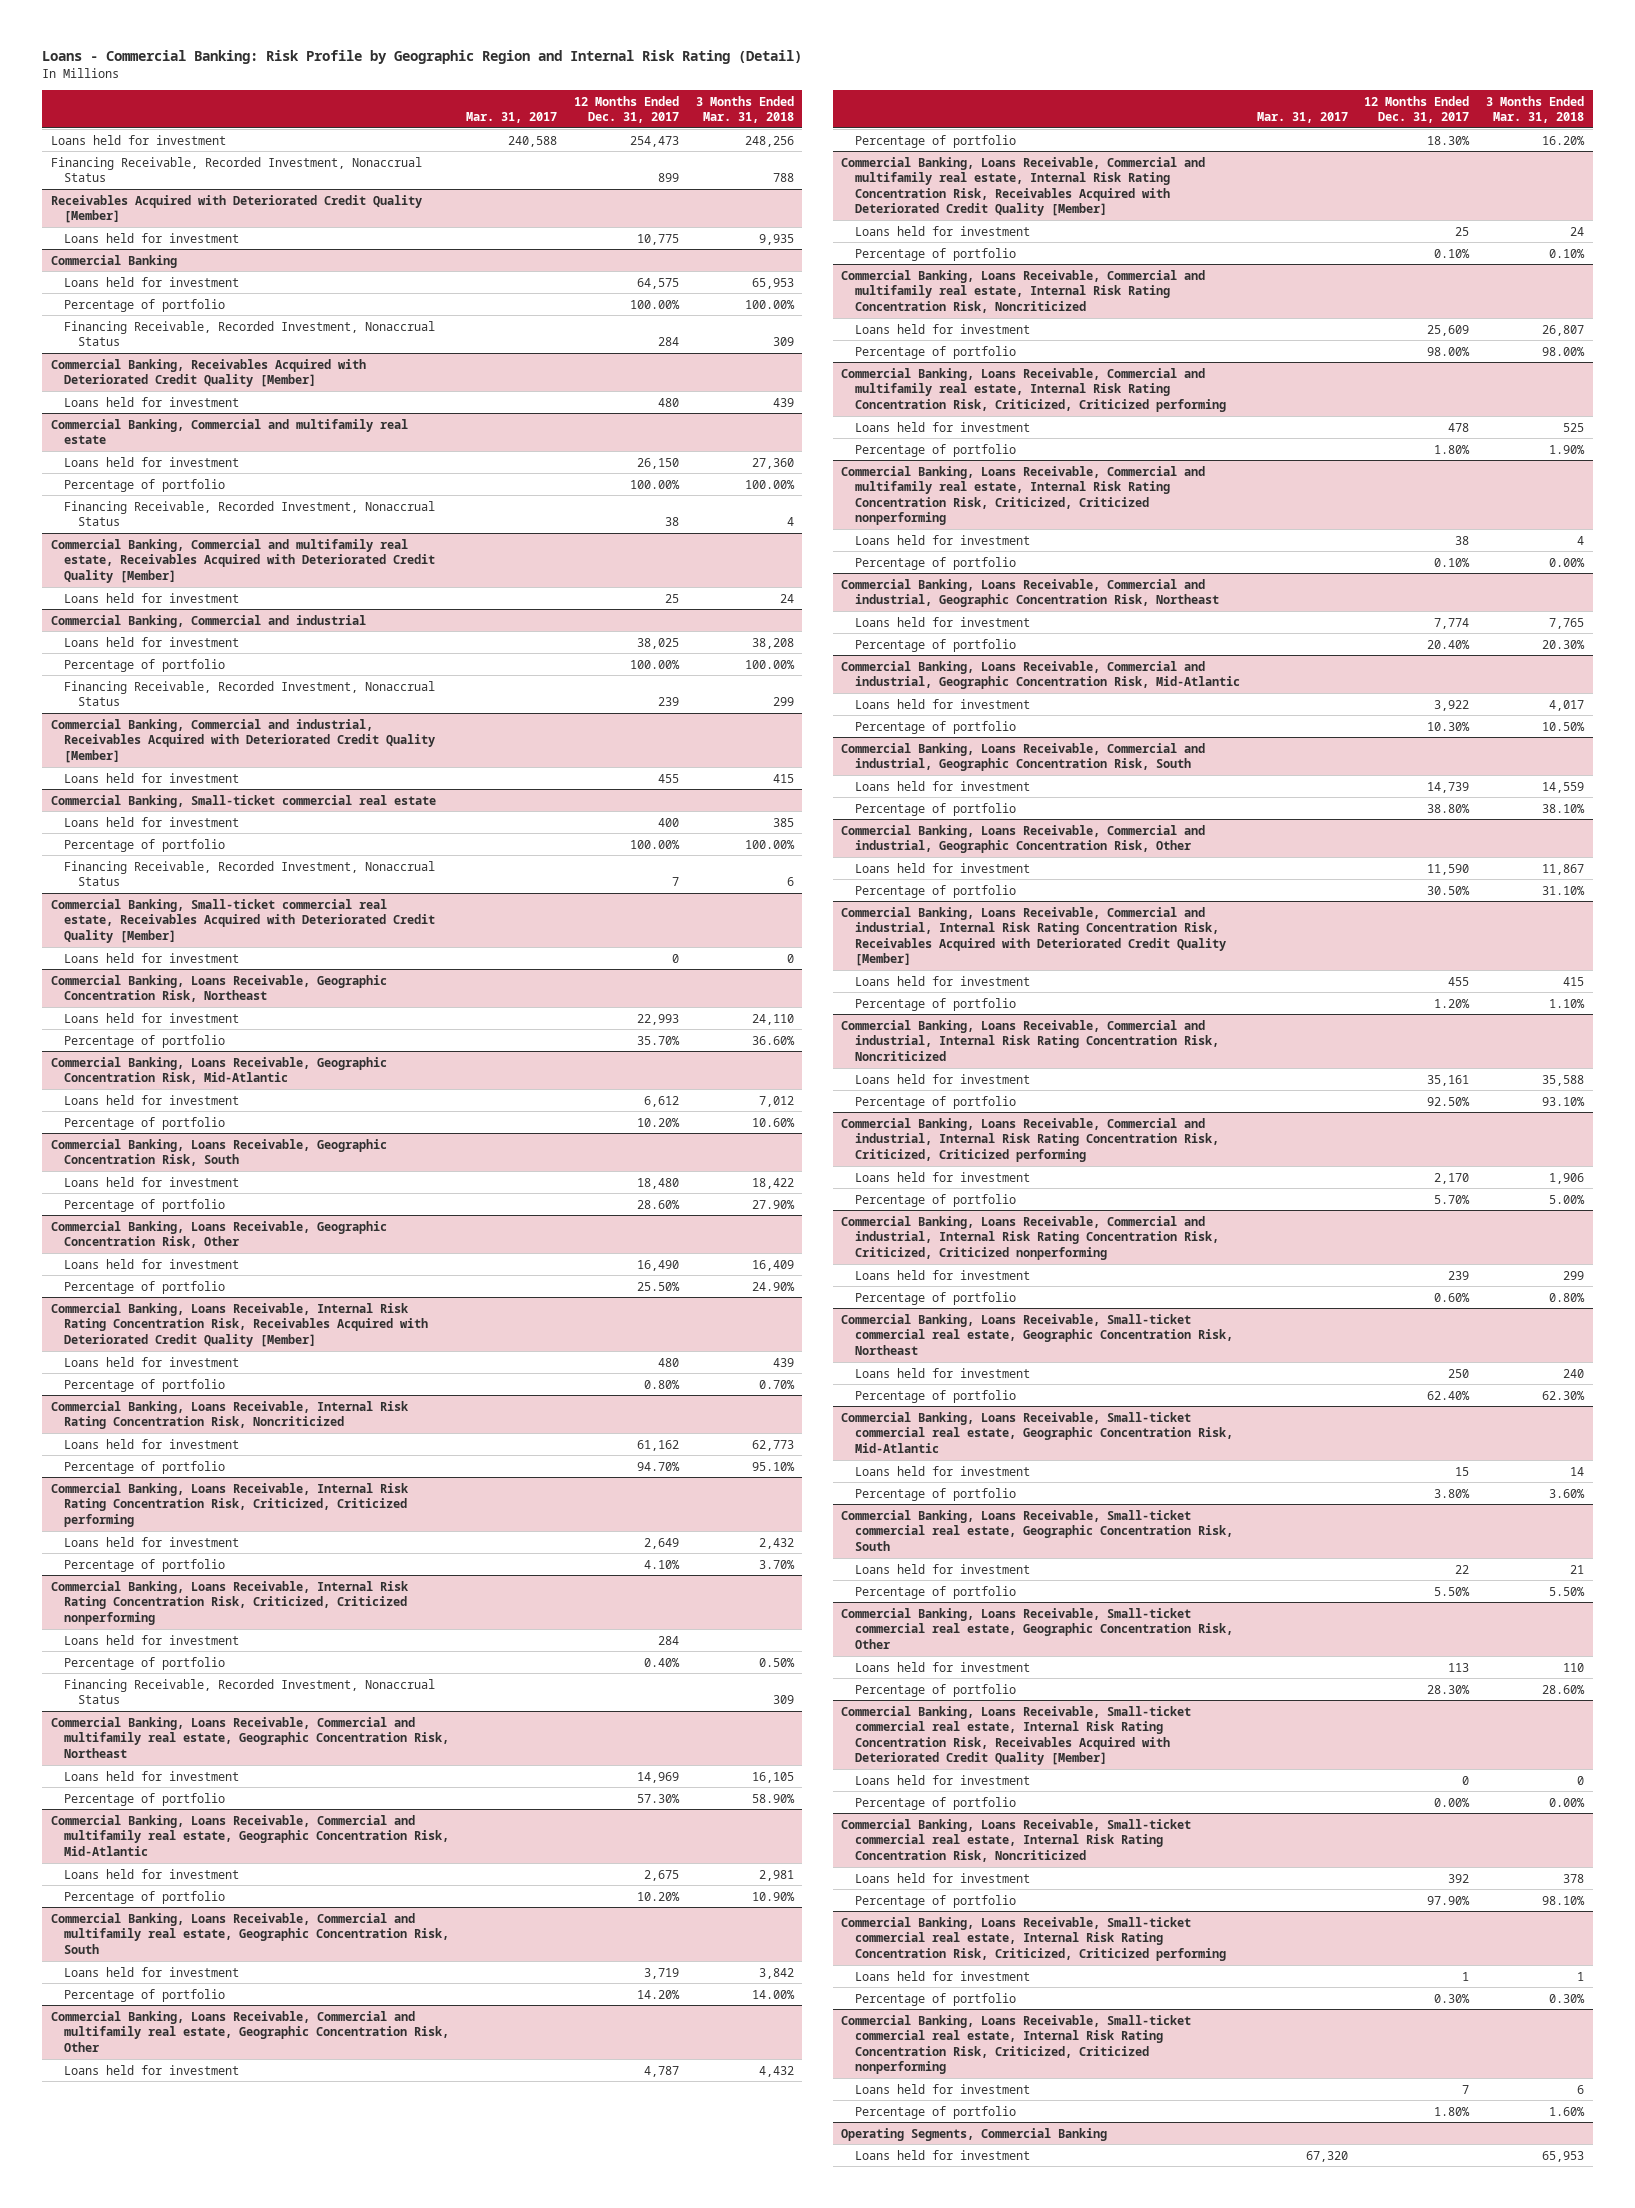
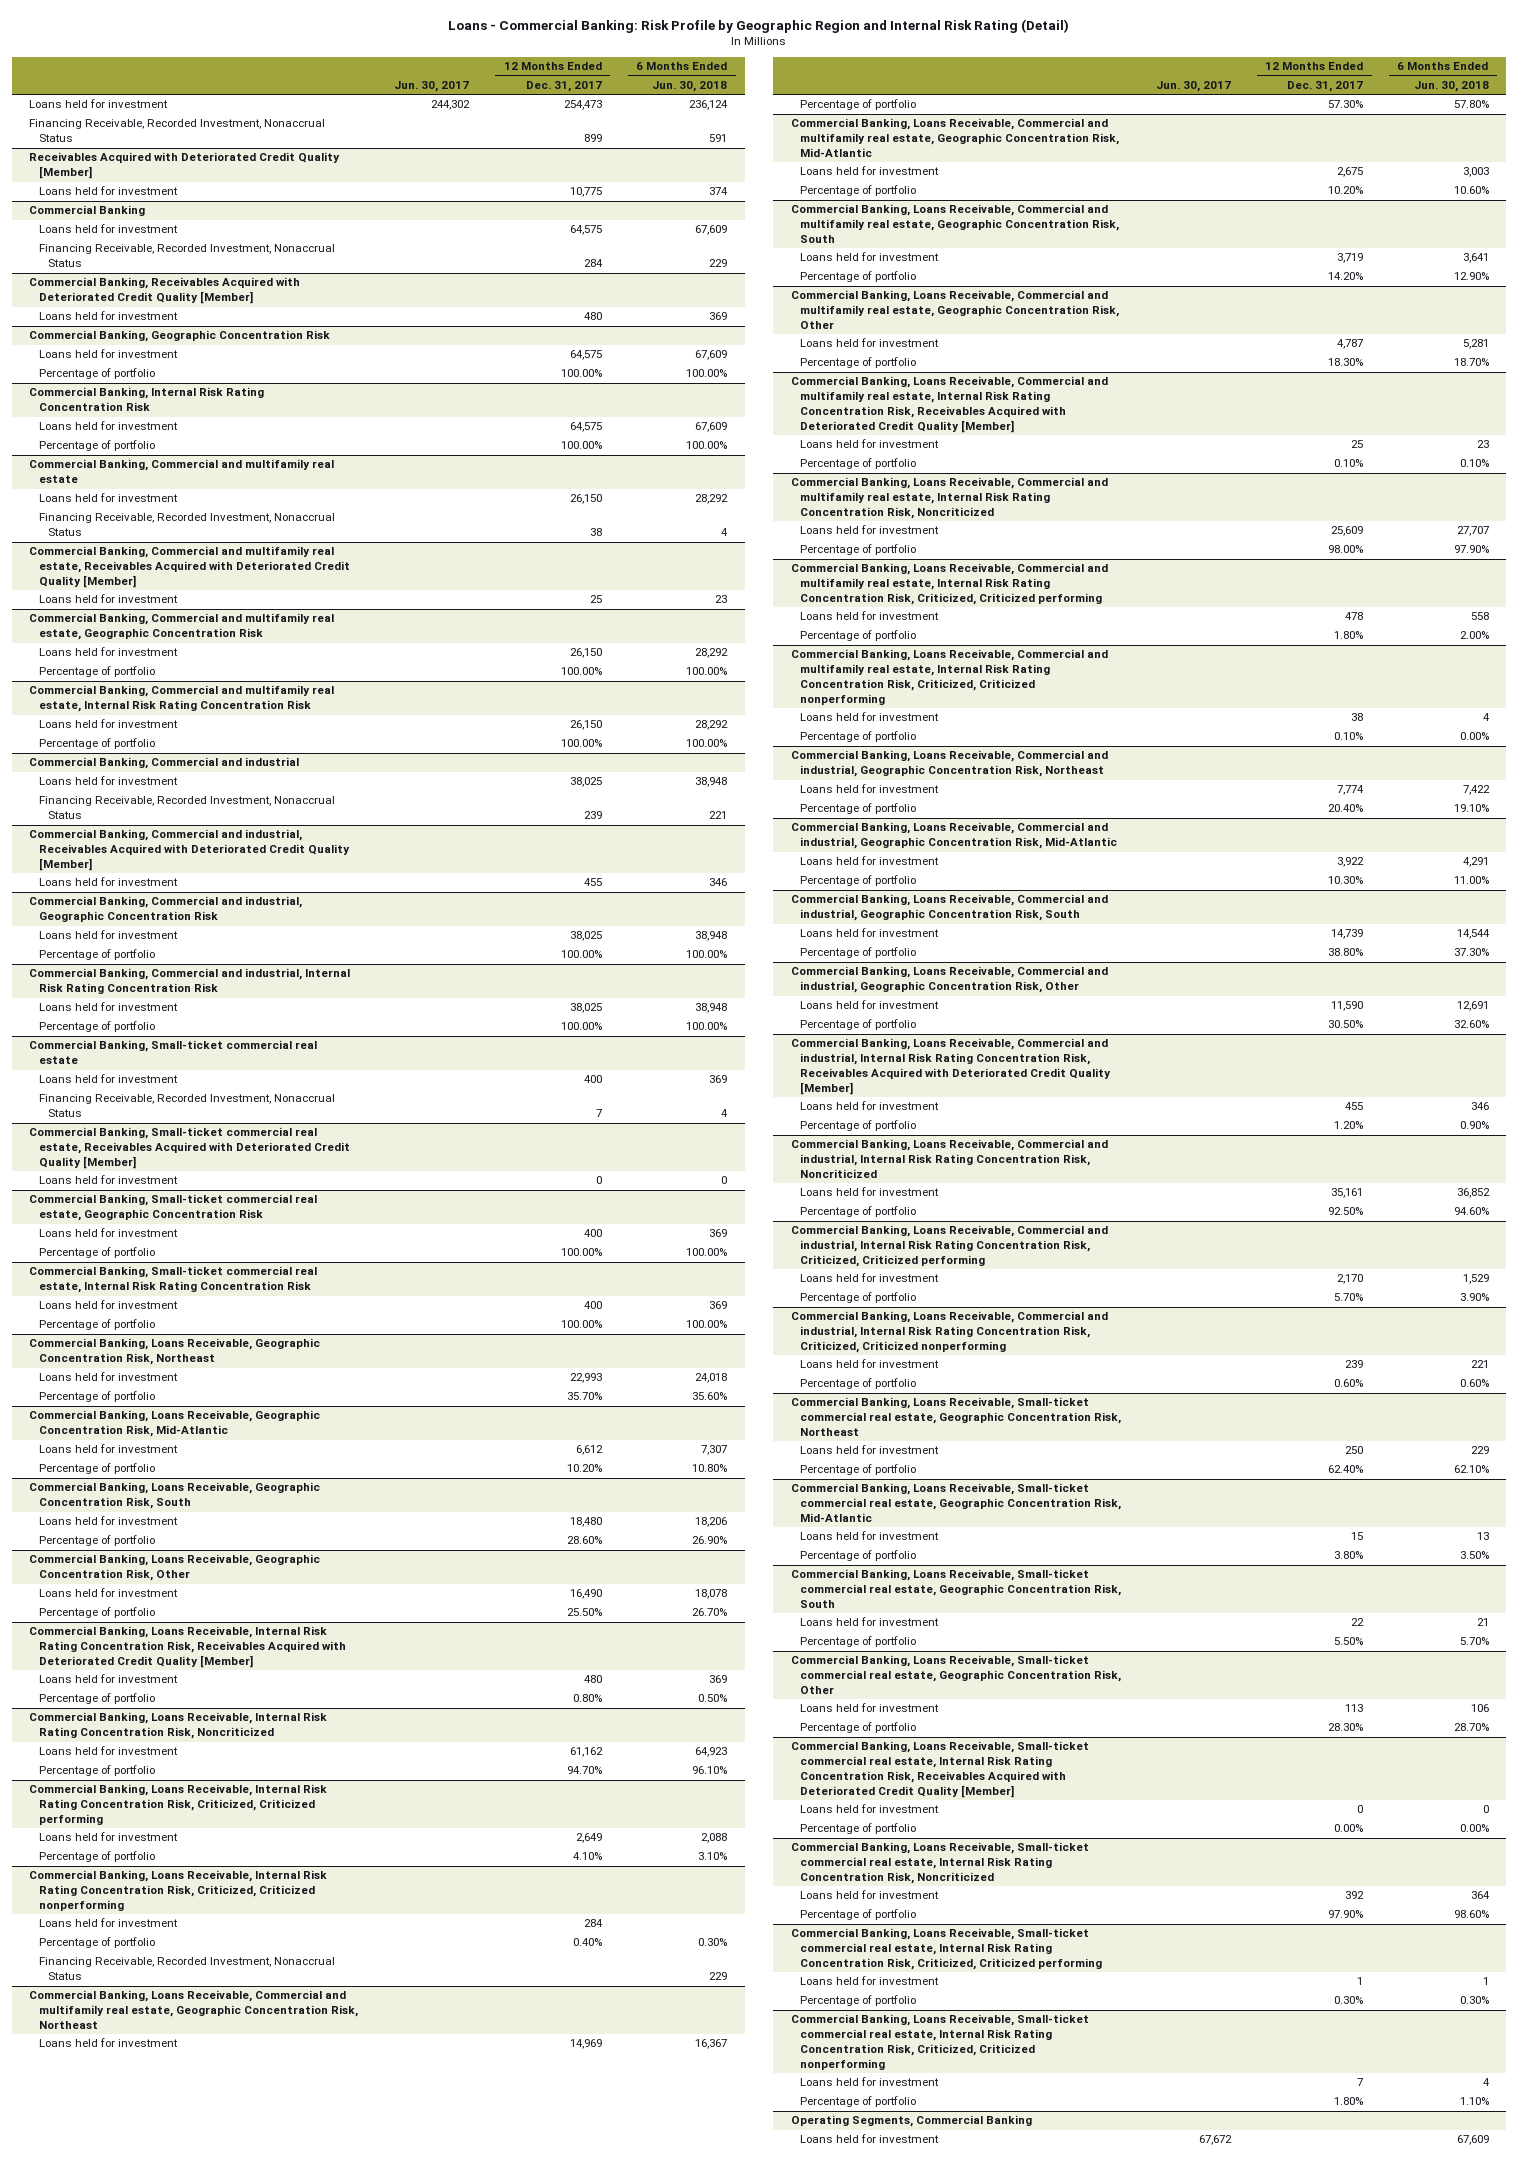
- | Mar. 31, 2017 | 12 Months Ended Dec. 31, 2017 | 3 Months Ended Mar. 31, 2018
+ | Jun. 30, 2017 | 12 Months Ended Dec. 31, 2017 | 6 Months Ended Jun. 30, 2018
@ Commercial Banking
- Percentage of portfolio | | 100.00% | 100.00%
+ Commercial Banking, Geographic Concentration Risk
+ Loans held for investment | | 64,575 | 67,609
+ Percentage of portfolio | | 100.00% | 100.00%
+ Commercial Banking, Internal Risk Rating Concentration Risk
+ Loans held for investment | | 64,575 | 67,609
+ Percentage of portfolio | | 100.00% | 100.00%
@ Commercial Banking, Commercial and multifamily real estate
- Percentage of portfolio | | 100.00% | 100.00%
+ Commercial Banking, Commercial and multifamily real estate, Geographic Concentration Risk
+ Loans held for investment | | 26,150 | 28,292
+ Percentage of portfolio | | 100.00% | 100.00%
+ Commercial Banking, Commercial and multifamily real estate, Internal Risk Rating Concentration Risk
+ Loans held for investment | | 26,150 | 28,292
+ Percentage of portfolio | | 100.00% | 100.00%
@ Commercial Banking, Commercial and industrial
- Percentage of portfolio | | 100.00% | 100.00%
+ Commercial Banking, Commercial and industrial, Geographic Concentration Risk
+ Loans held for investment | | 38,025 | 38,948
+ Percentage of portfolio | | 100.00% | 100.00%
+ Commercial Banking, Commercial and industrial, Internal Risk Rating Concentration Risk
+ Loans held for investment | | 38,025 | 38,948
+ Percentage of portfolio | | 100.00% | 100.00%
@ Commercial Banking, Small-ticket commercial real estate
- Percentage of portfolio | | 100.00% | 100.00%
+ Commercial Banking, Small-ticket commercial real estate, Geographic Concentration Risk
+ Loans held for investment | | 400 | 369
+ Percentage of portfolio | | 100.00% | 100.00%
+ Commercial Banking, Small-ticket commercial real estate, Internal Risk Rating Concentration Risk
+ Loans held for investment | | 400 | 369
+ Percentage of portfolio | | 100.00% | 100.00%

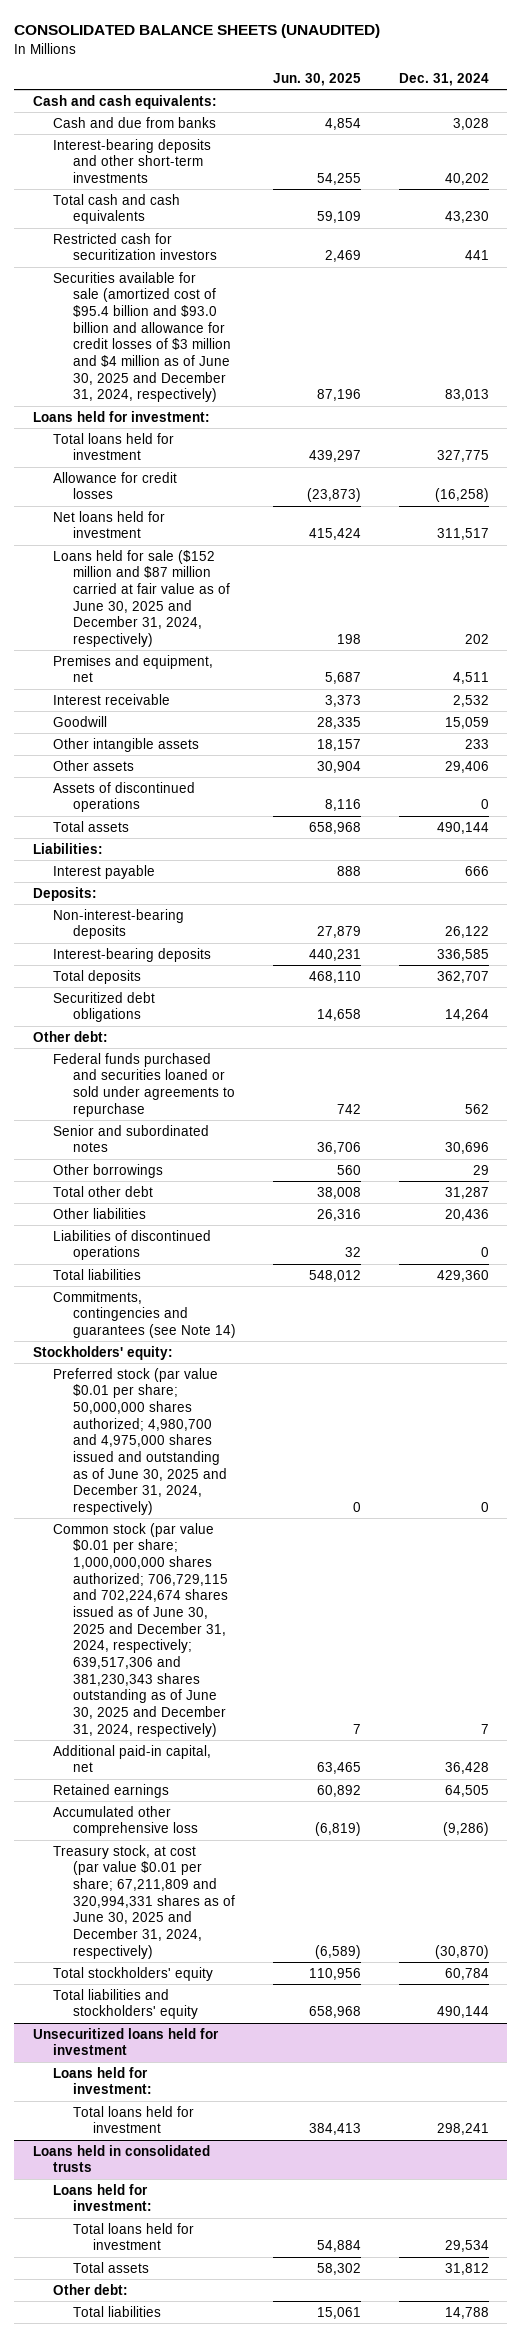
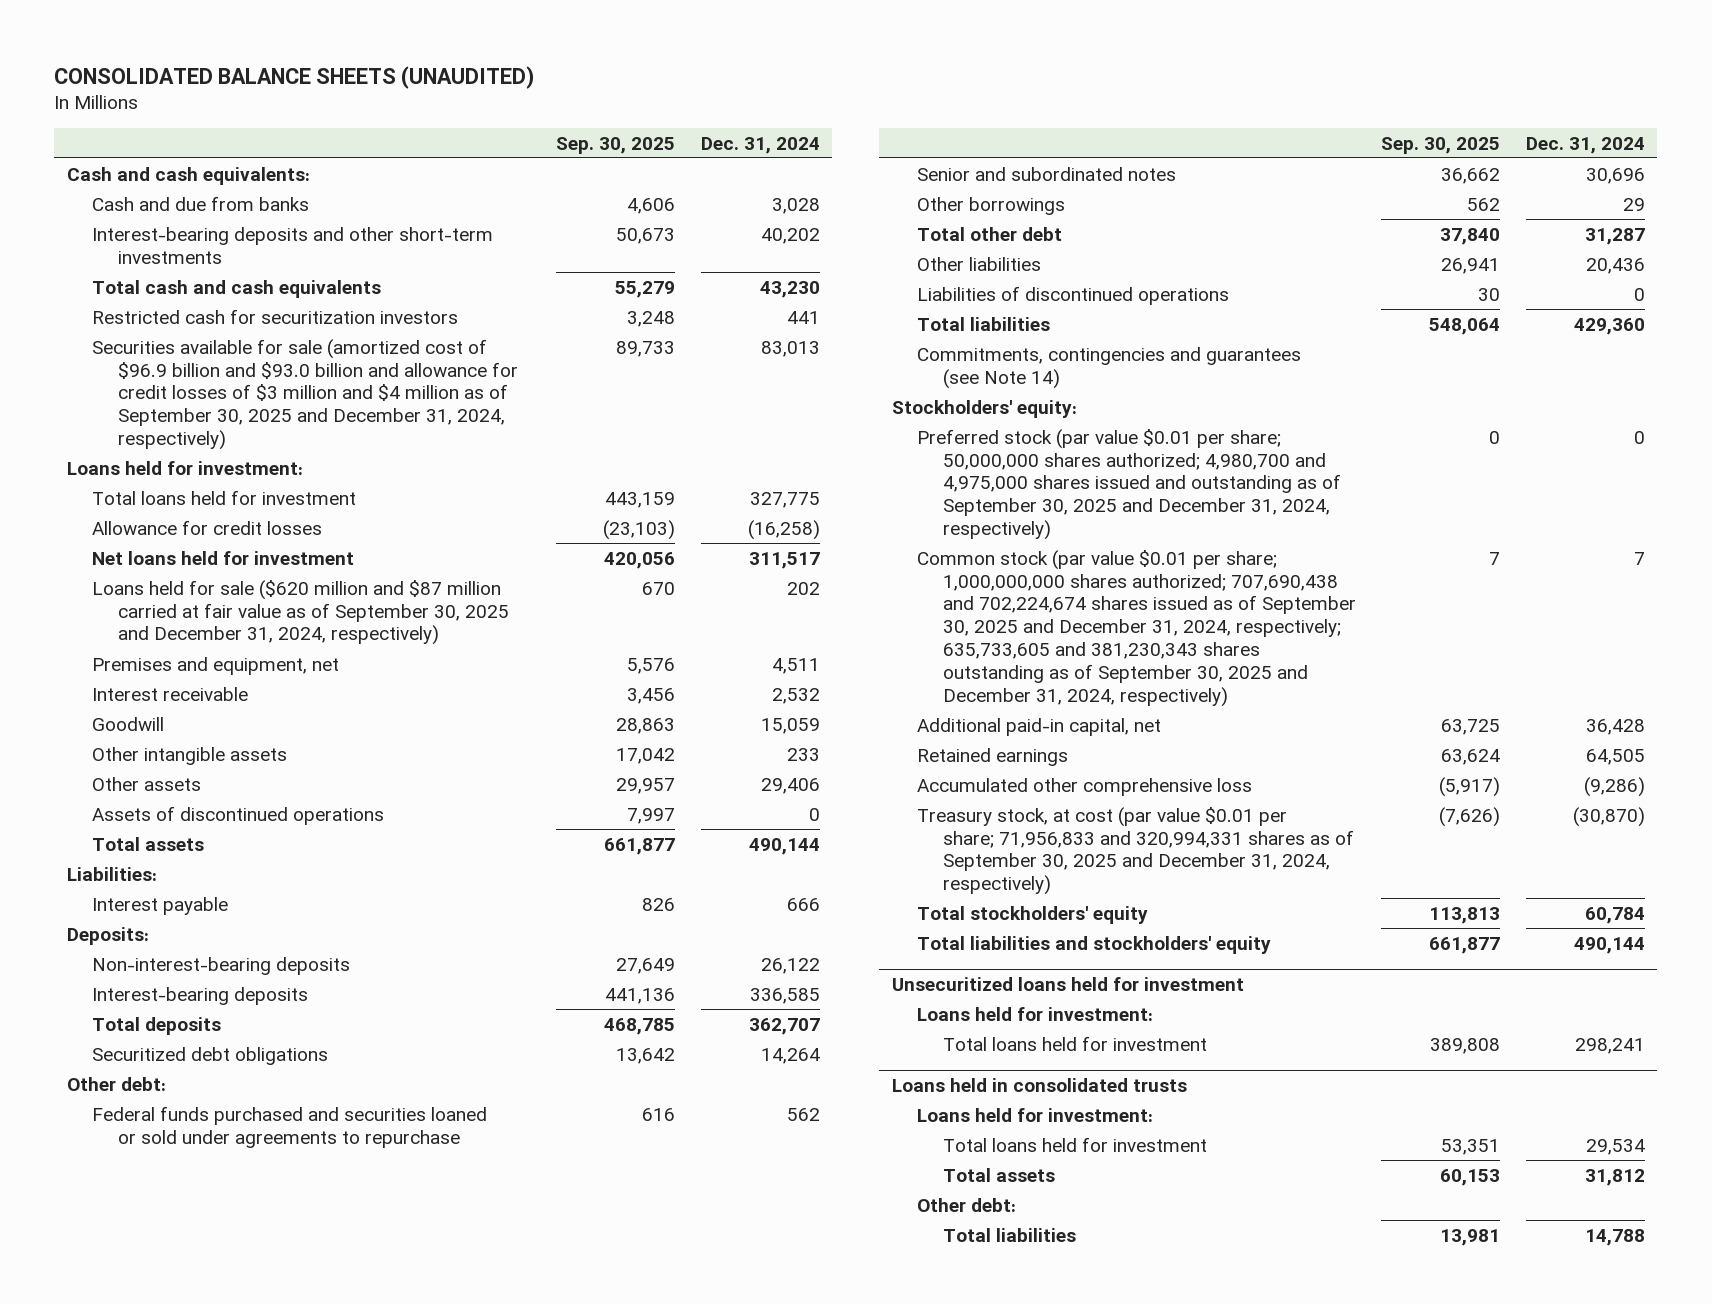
- | Jun. 30, 2025 | Dec. 31, 2024
+ | Sep. 30, 2025 | Dec. 31, 2024
- Securities available for sale (amortized cost of $95.4 billion and $93.0 billion and allowance for credit losses of $3 million and $4 million as of June 30, 2025 and December 31, 2024, respectively) | 87,196 | 83,013
+ Securities available for sale (amortized cost of $96.9 billion and $93.0 billion and allowance for credit losses of $3 million and $4 million as of September 30, 2025 and December 31, 2024, respectively) | 89,733 | 83,013
- Loans held for sale ($152 million and $87 million carried at fair value as of June 30, 2025 and December 31, 2024, respectively) | 198 | 202
+ Loans held for sale ($620 million and $87 million carried at fair value as of September 30, 2025 and December 31, 2024, respectively) | 670 | 202
- Preferred stock (par value $0.01 per share; 50,000,000 shares authorized; 4,980,700 and 4,975,000 shares issued and outstanding as of June 30, 2025 and December 31, 2024, respectively) | 0 | 0
- Common stock (par value $0.01 per share; 1,000,000,000 shares authorized; 706,729,115 and 702,224,674 shares issued as of June 30, 2025 and December 31, 2024, respectively; 639,517,306 and 381,230,343 shares outstanding as of June 30, 2025 and December 31, 2024, respectively) | 7 | 7
+ Preferred stock (par value $0.01 per share; 50,000,000 shares authorized; 4,980,700 and 4,975,000 shares issued and outstanding as of September 30, 2025 and December 31, 2024, respectively) | 0 | 0
+ Common stock (par value $0.01 per share; 1,000,000,000 shares authorized; 707,690,438 and 702,224,674 shares issued as of September 30, 2025 and December 31, 2024, respectively; 635,733,605 and 381,230,343 shares outstanding as of September 30, 2025 and December 31, 2024, respectively) | 7 | 7
- Treasury stock, at cost (par value $0.01 per share; 67,211,809 and 320,994,331 shares as of June 30, 2025 and December 31, 2024, respectively) | (6,589) | (30,870)
+ Treasury stock, at cost (par value $0.01 per share; 71,956,833 and 320,994,331 shares as of September 30, 2025 and December 31, 2024, respectively) | (7,626) | (30,870)

